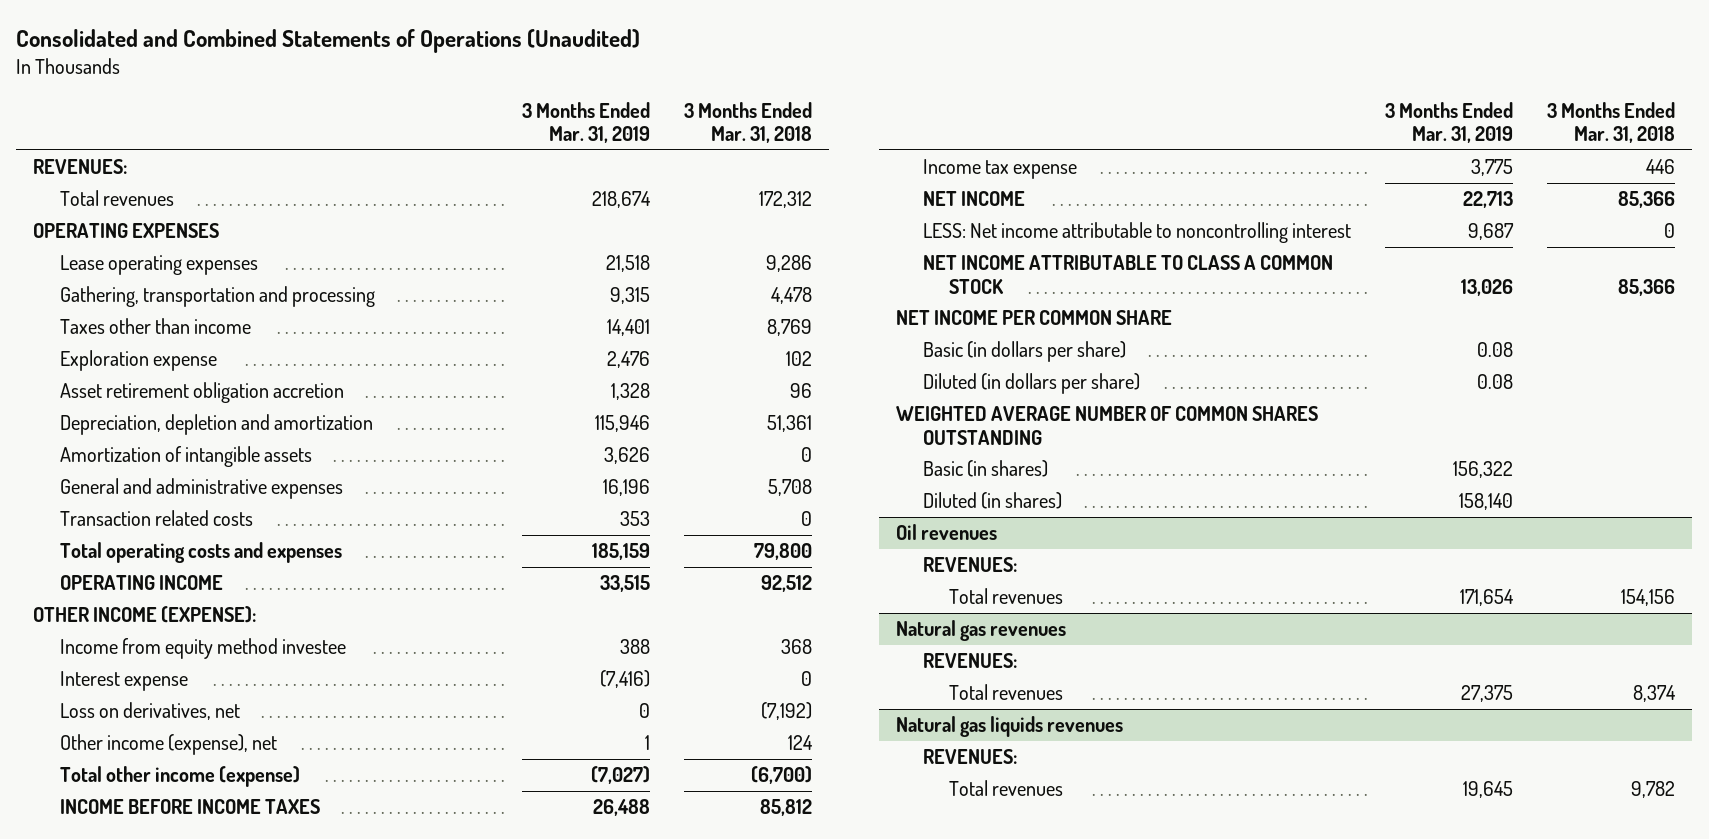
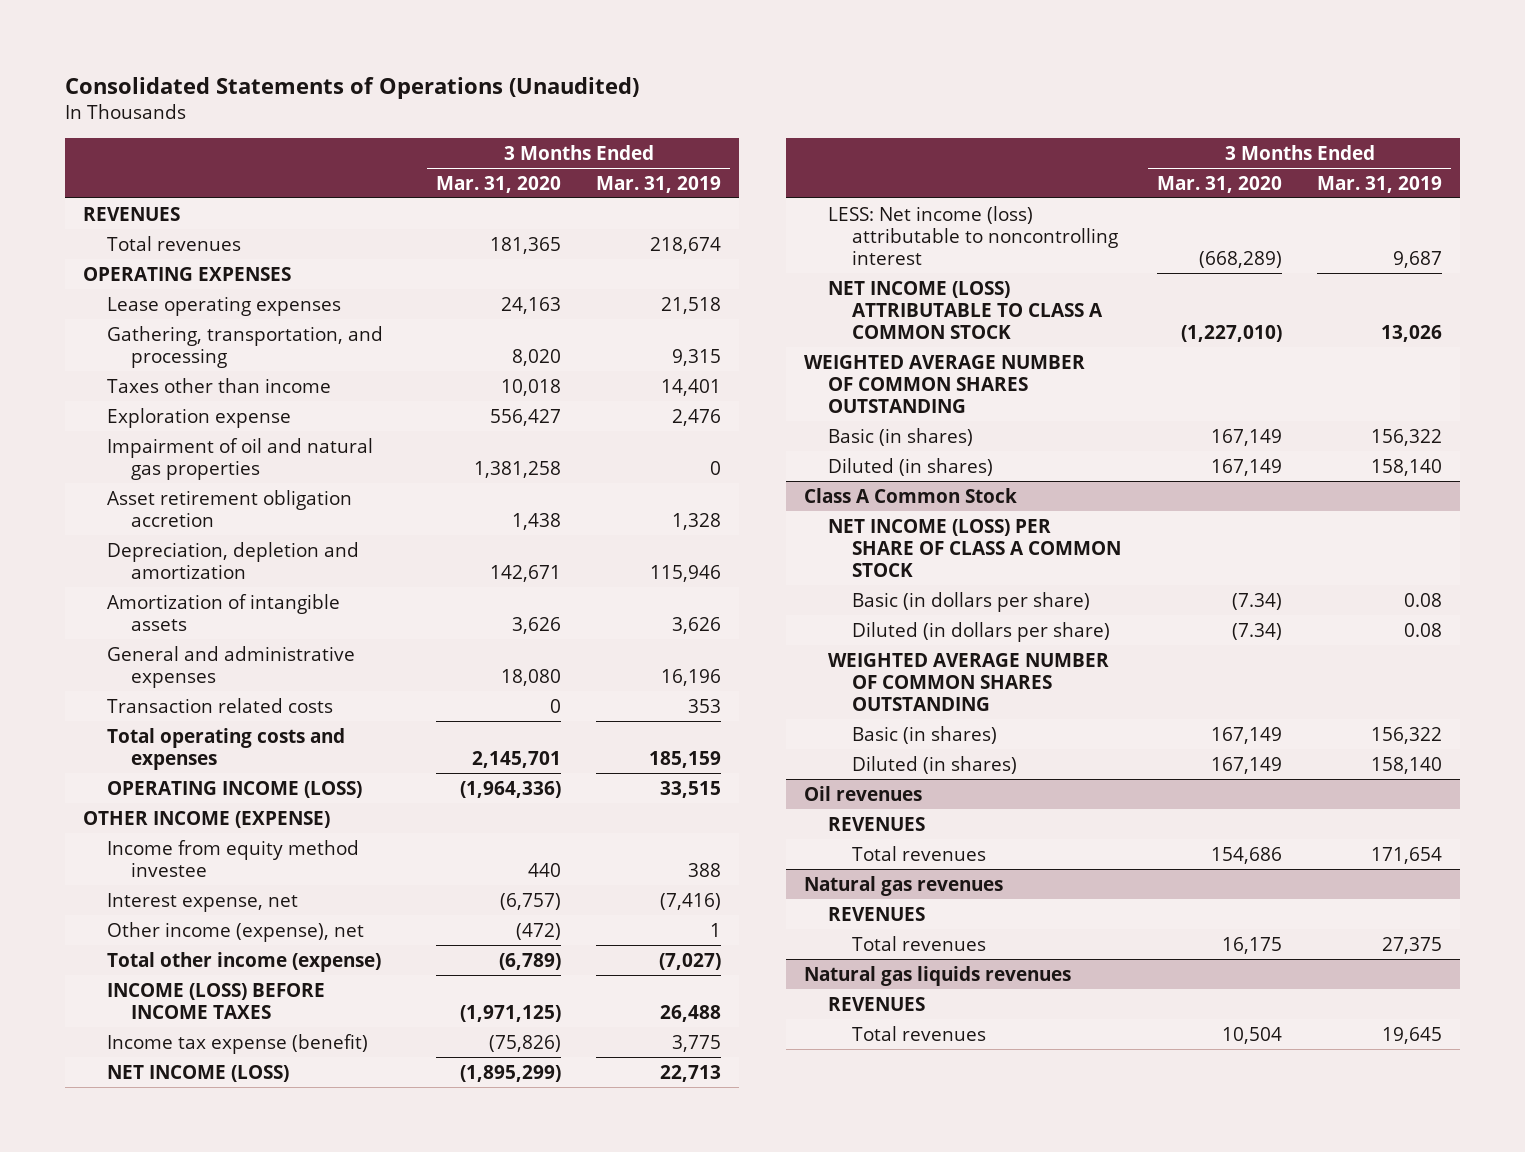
- Consolidated and Combined Statements of Operations (Unaudited)
+ Consolidated Statements of Operations (Unaudited)
- | 3 Months Ended Mar. 31, 2019 | 3 Months Ended Mar. 31, 2018
+ | 3 Months Ended Mar. 31, 2020 | 3 Months Ended Mar. 31, 2019
- REVENUES:
+ REVENUES
- Gathering, transportation and processing | 9,315 | 4,478
+ Gathering, transportation, and processing | 8,020 | 9,315
+ Impairment of oil and natural gas properties | 1,381,258 | 0
- OPERATING INCOME | 33,515 | 92,512
- OTHER INCOME (EXPENSE):
+ OPERATING INCOME (LOSS) | (1,964,336) | 33,515
+ OTHER INCOME (EXPENSE)
- Interest expense | (7,416) | 0
- Loss on derivatives, net | 0 | (7,192)
+ Interest expense, net | (6,757) | (7,416)
- INCOME BEFORE INCOME TAXES | 26,488 | 85,812
- Income tax expense | 3,775 | 446
- NET INCOME | 22,713 | 85,366
- LESS: Net income attributable to noncontrolling interest | 9,687 | 0
- NET INCOME ATTRIBUTABLE TO CLASS A COMMON STOCK | 13,026 | 85,366
- NET INCOME PER COMMON SHARE
+ INCOME (LOSS) BEFORE INCOME TAXES | (1,971,125) | 26,488
+ Income tax expense (benefit) | (75,826) | 3,775
+ NET INCOME (LOSS) | (1,895,299) | 22,713
+ LESS: Net income (loss) attributable to noncontrolling interest | (668,289) | 9,687
+ NET INCOME (LOSS) ATTRIBUTABLE TO CLASS A COMMON STOCK | (1,227,010) | 13,026
+ WEIGHTED AVERAGE NUMBER OF COMMON SHARES OUTSTANDING
+ Basic (in shares) | 167,149 | 156,322
+ Diluted (in shares) | 167,149 | 158,140
+ Class A Common Stock
+ NET INCOME (LOSS) PER SHARE OF CLASS A COMMON STOCK
@ Oil revenues
- REVENUES:
+ REVENUES
@ Natural gas revenues
- REVENUES:
+ REVENUES
@ Natural gas liquids revenues
- REVENUES:
+ REVENUES

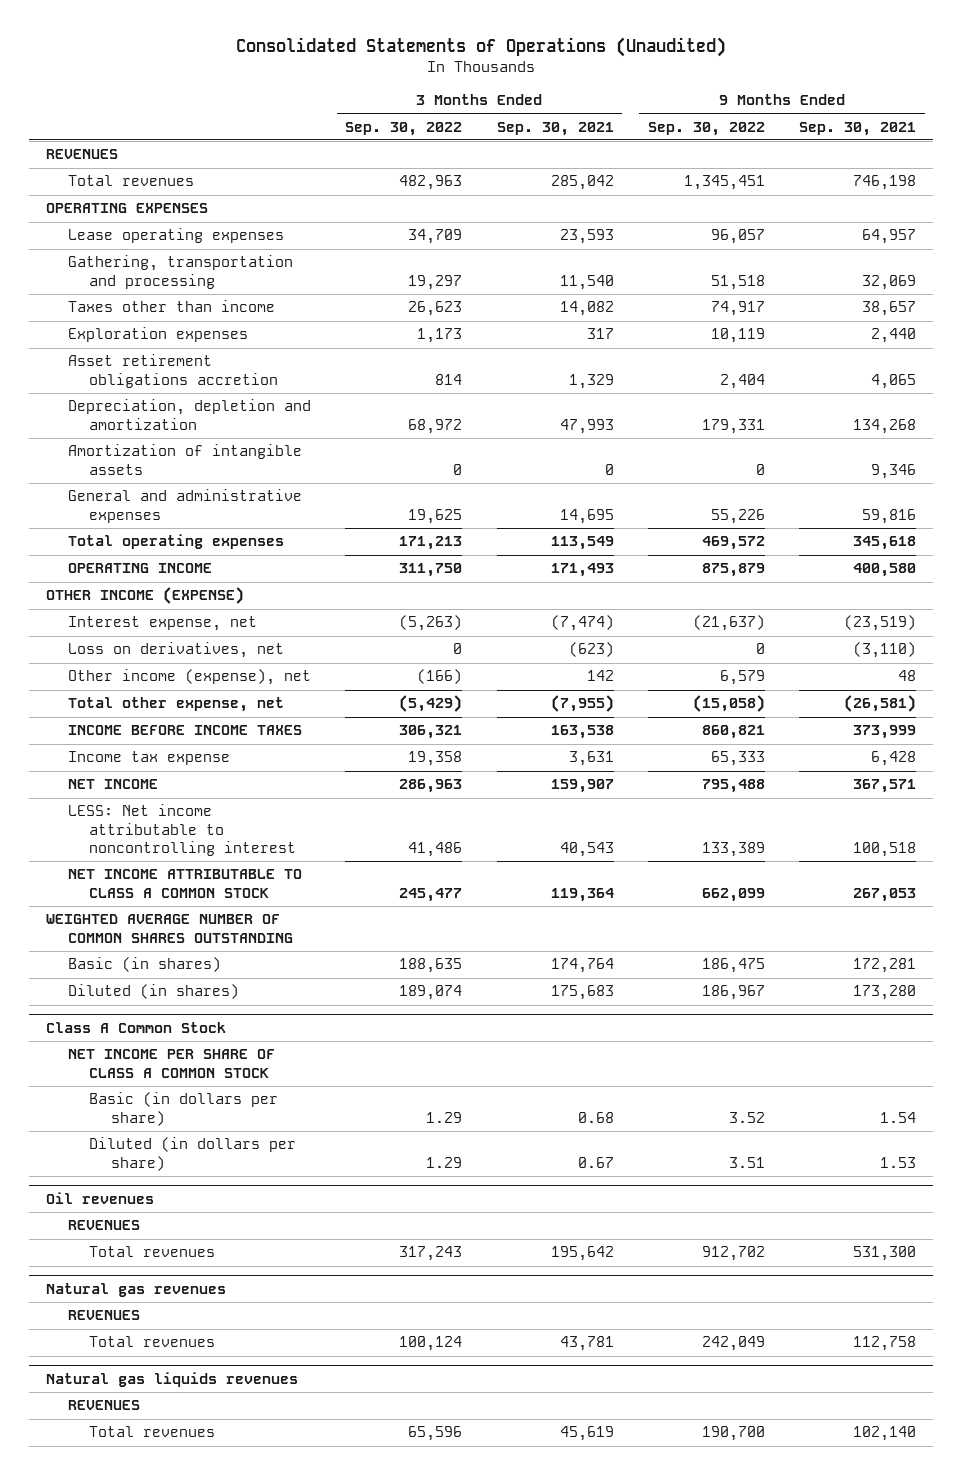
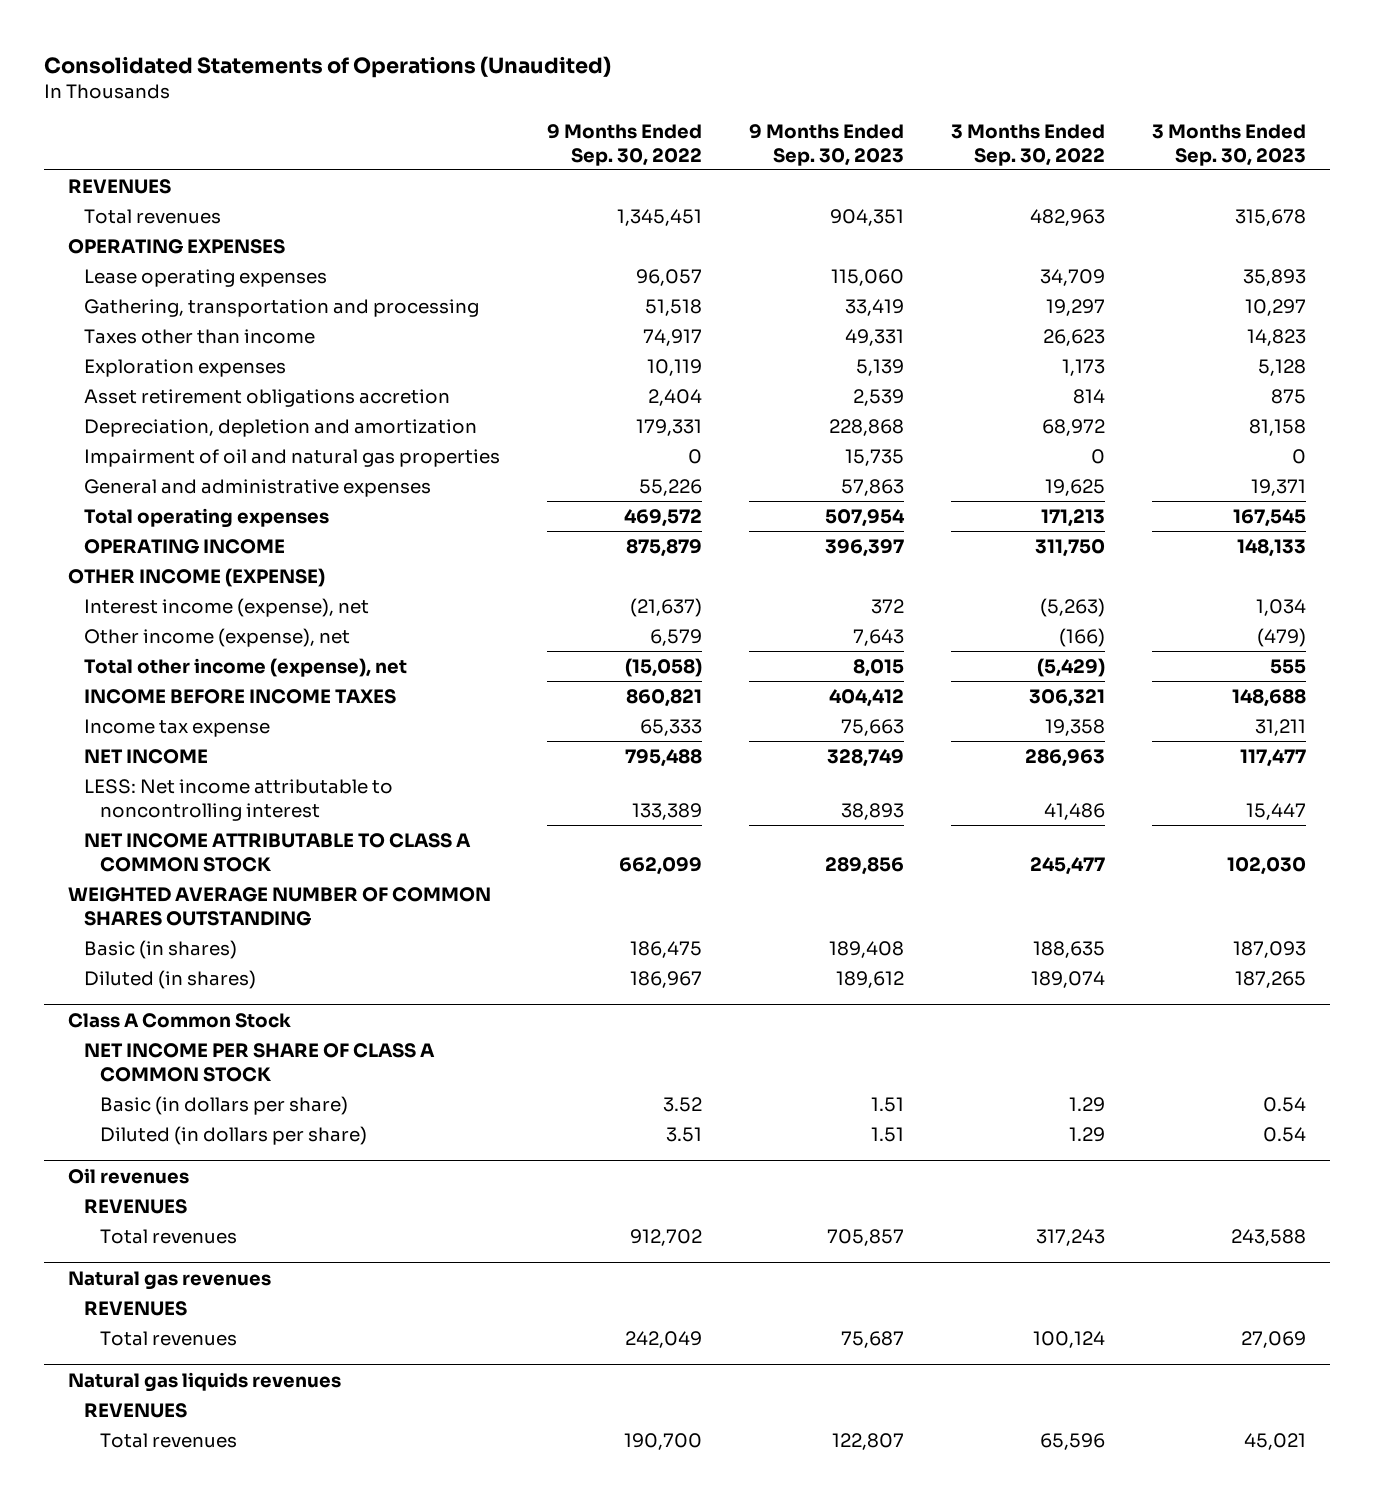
- | 3 Months Ended Sep. 30, 2022 | 3 Months Ended Sep. 30, 2021 | 9 Months Ended Sep. 30, 2022 | 9 Months Ended Sep. 30, 2021
+ | 9 Months Ended Sep. 30, 2022 | 9 Months Ended Sep. 30, 2023 | 3 Months Ended Sep. 30, 2022 | 3 Months Ended Sep. 30, 2023
- Amortization of intangible assets | 0 | 0 | 0 | 9,346
+ Impairment of oil and natural gas properties | 0 | 15,735 | 0 | 0
- Interest expense, net | (5,263) | (7,474) | (21,637) | (23,519)
- Loss on derivatives, net | 0 | (623) | 0 | (3,110)
+ Interest income (expense), net | (21,637) | 372 | (5,263) | 1,034
- Total other expense, net | (5,429) | (7,955) | (15,058) | (26,581)
+ Total other income (expense), net | (15,058) | 8,015 | (5,429) | 555

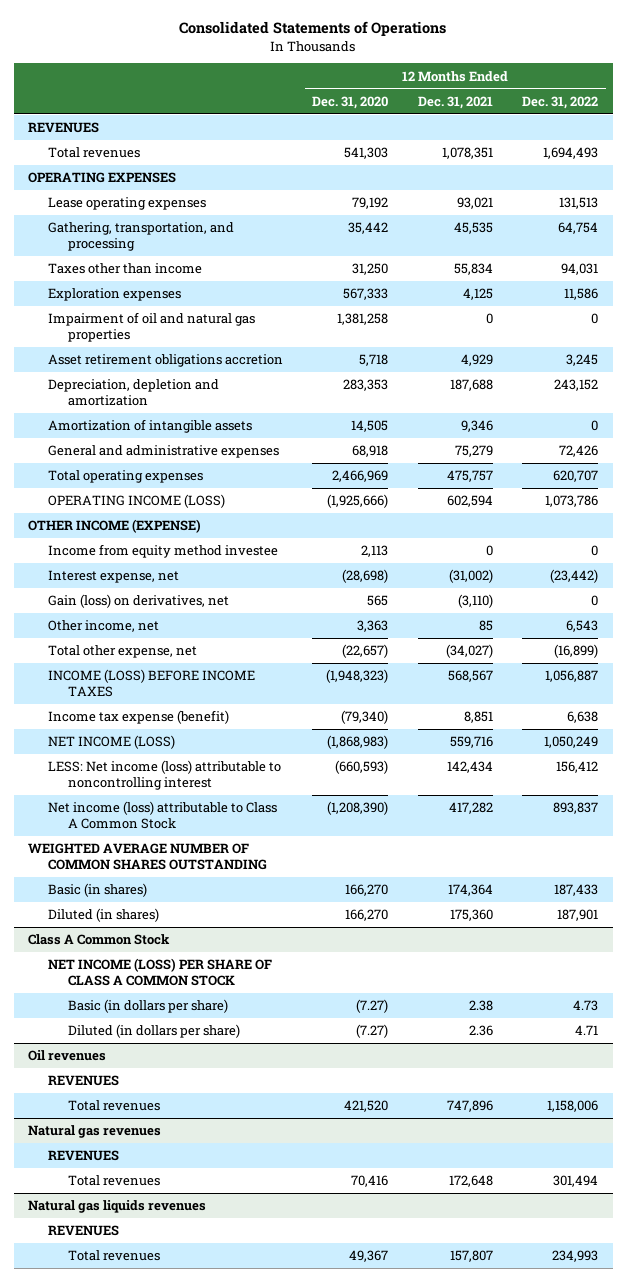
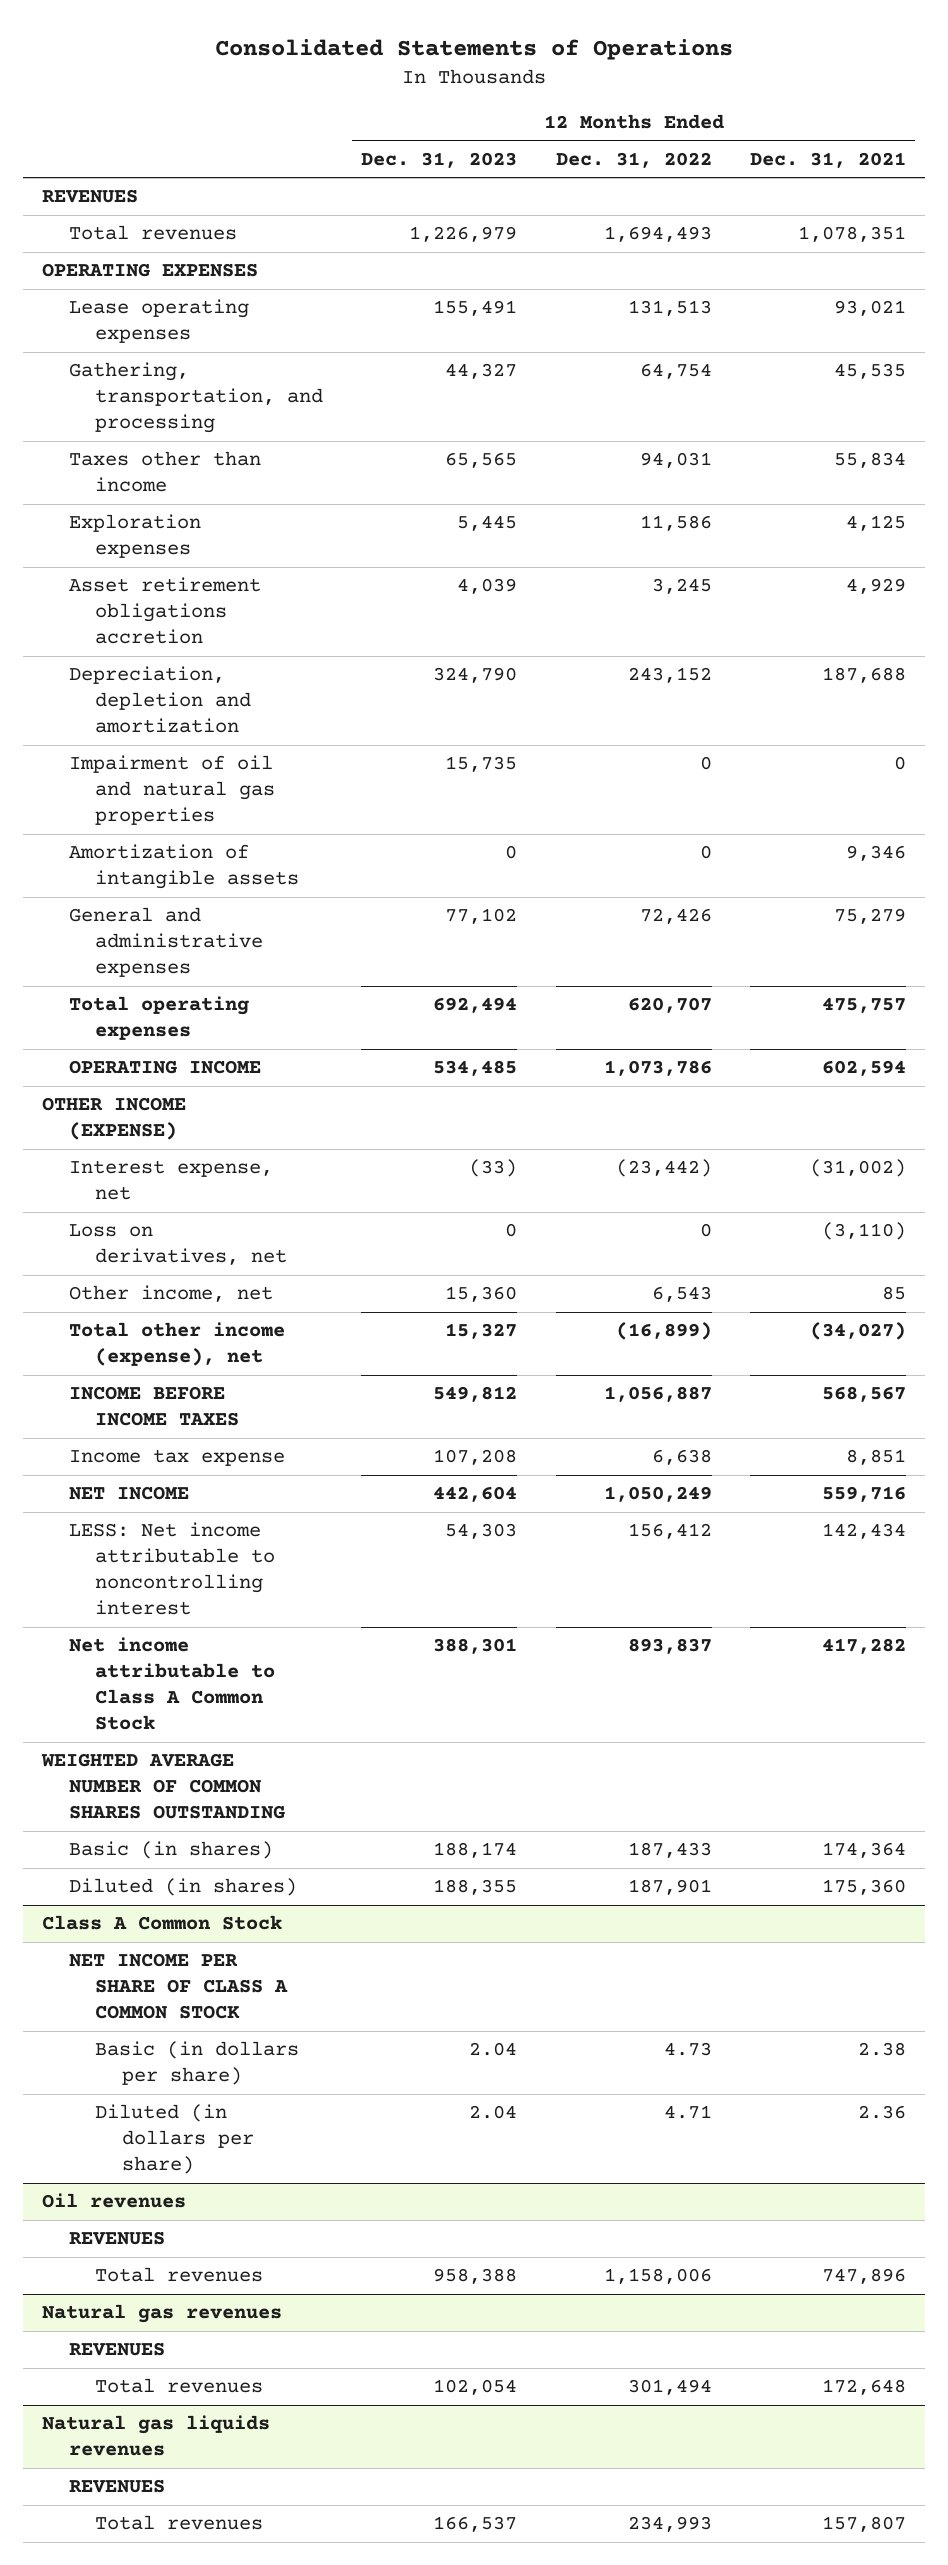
- | 12 Months Ended Dec. 31, 2020 | 12 Months Ended Dec. 31, 2021 | 12 Months Ended Dec. 31, 2022
+ | 12 Months Ended Dec. 31, 2023 | 12 Months Ended Dec. 31, 2022 | 12 Months Ended Dec. 31, 2021
moved down: Impairment of oil and natural gas properties | 15,735 | 0 | 0
- OPERATING INCOME (LOSS) | (1,925,666) | 602,594 | 1,073,786
+ OPERATING INCOME | 534,485 | 1,073,786 | 602,594
- Income from equity method investee | 2,113 | 0 | 0
- Gain (loss) on derivatives, net | 565 | (3,110) | 0
+ Loss on derivatives, net | 0 | 0 | (3,110)
- Total other expense, net | (22,657) | (34,027) | (16,899)
- INCOME (LOSS) BEFORE INCOME TAXES | (1,948,323) | 568,567 | 1,056,887
- Income tax expense (benefit) | (79,340) | 8,851 | 6,638
- NET INCOME (LOSS) | (1,868,983) | 559,716 | 1,050,249
- LESS: Net income (loss) attributable to noncontrolling interest | (660,593) | 142,434 | 156,412
- Net income (loss) attributable to Class A Common Stock | (1,208,390) | 417,282 | 893,837
+ Total other income (expense), net | 15,327 | (16,899) | (34,027)
+ INCOME BEFORE INCOME TAXES | 549,812 | 1,056,887 | 568,567
+ Income tax expense | 107,208 | 6,638 | 8,851
+ NET INCOME | 442,604 | 1,050,249 | 559,716
+ LESS: Net income attributable to noncontrolling interest | 54,303 | 156,412 | 142,434
+ Net income attributable to Class A Common Stock | 388,301 | 893,837 | 417,282
@ Class A Common Stock
- NET INCOME (LOSS) PER SHARE OF CLASS A COMMON STOCK
+ NET INCOME PER SHARE OF CLASS A COMMON STOCK

